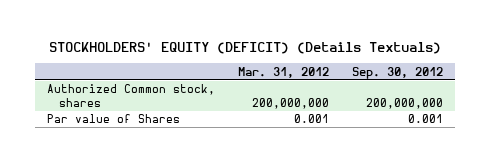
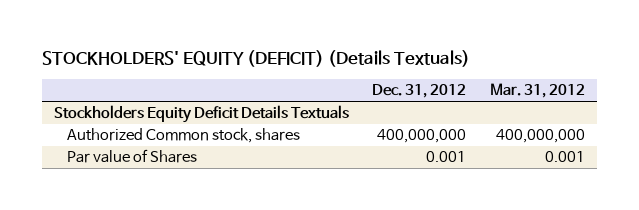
- | Mar. 31, 2012 | Sep. 30, 2012
+ | Dec. 31, 2012 | Mar. 31, 2012
- Authorized Common stock, shares | 200,000,000 | 200,000,000
+ Stockholders Equity Deficit Details Textuals
+ Authorized Common stock, shares | 400,000,000 | 400,000,000

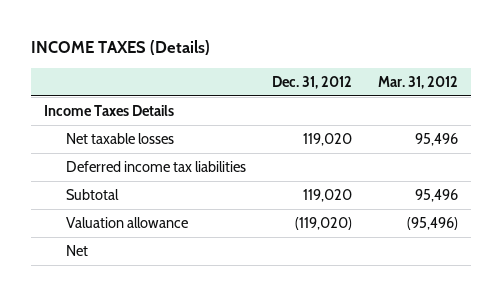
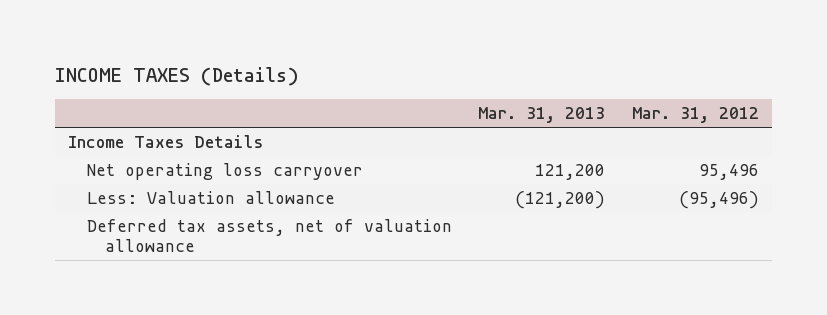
- | Dec. 31, 2012 | Mar. 31, 2012
+ | Mar. 31, 2013 | Mar. 31, 2012
- Net taxable losses | 119,020 | 95,496
- Deferred income tax liabilities
- Subtotal | 119,020 | 95,496
- Valuation allowance | (119,020) | (95,496)
- Net
+ Net operating loss carryover | 121,200 | 95,496
+ Less: Valuation allowance | (121,200) | (95,496)
+ Deferred tax assets, net of valuation allowance

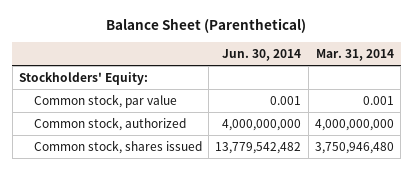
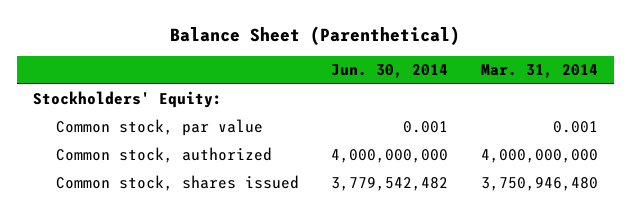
- Common stock, shares issued | 13,779,542,482 | 3,750,946,480
+ Common stock, shares issued | 3,779,542,482 | 3,750,946,480

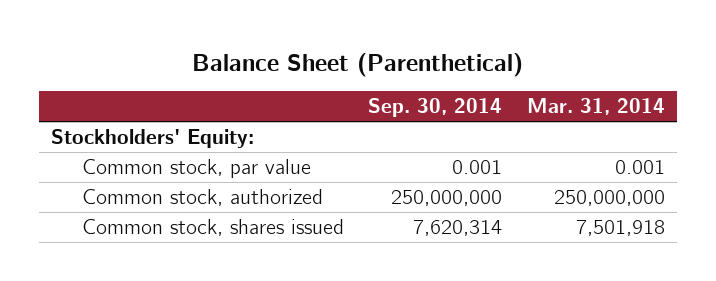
- | Jun. 30, 2014 | Mar. 31, 2014
+ | Sep. 30, 2014 | Mar. 31, 2014
- Common stock, authorized | 4,000,000,000 | 4,000,000,000
- Common stock, shares issued | 3,779,542,482 | 3,750,946,480
+ Common stock, authorized | 250,000,000 | 250,000,000
+ Common stock, shares issued | 7,620,314 | 7,501,918

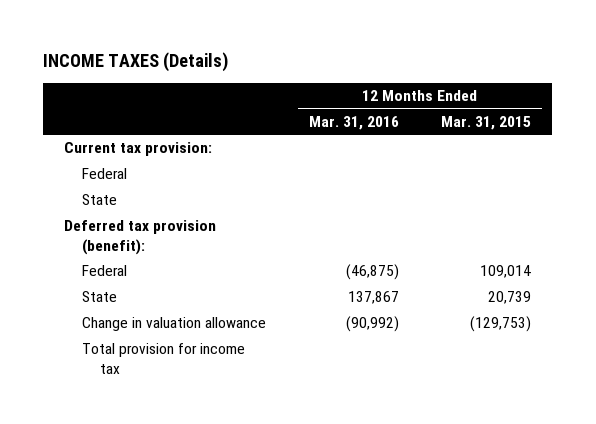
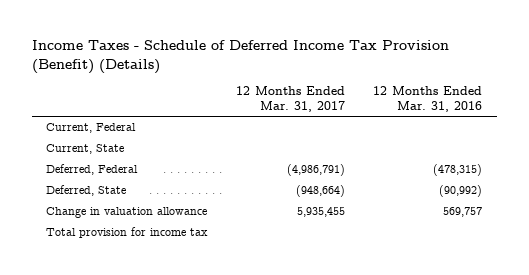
- INCOME TAXES (Details)
+ Income Taxes - Schedule of Deferred Income Tax Provision (Benefit) (Details)
- | 12 Months Ended Mar. 31, 2016 | 12 Months Ended Mar. 31, 2015
+ | 12 Months Ended Mar. 31, 2017 | 12 Months Ended Mar. 31, 2016
- Current tax provision:
- Federal
- State
- Deferred tax provision (benefit):
- Federal | (46,875) | 109,014
- State | 137,867 | 20,739
- Change in valuation allowance | (90,992) | (129,753)
+ Current, Federal
+ Current, State
+ Deferred, Federal | (4,986,791) | (478,315)
+ Deferred, State | (948,664) | (90,992)
+ Change in valuation allowance | 5,935,455 | 569,757

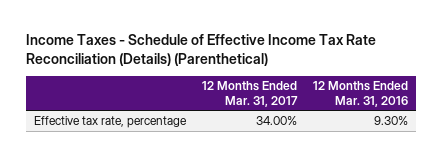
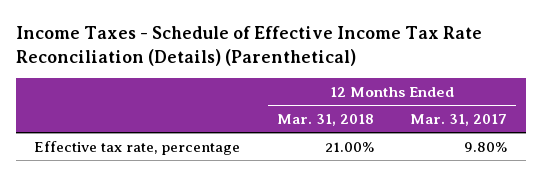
- | 12 Months Ended Mar. 31, 2017 | 12 Months Ended Mar. 31, 2016
+ | 12 Months Ended Mar. 31, 2018 | 12 Months Ended Mar. 31, 2017
- Effective tax rate, percentage | 34.00% | 9.30%
+ Effective tax rate, percentage | 21.00% | 9.80%

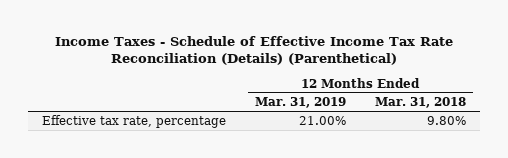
- | 12 Months Ended Mar. 31, 2018 | 12 Months Ended Mar. 31, 2017
+ | 12 Months Ended Mar. 31, 2019 | 12 Months Ended Mar. 31, 2018
- Effective tax rate, percentage | 21.00% | 9.80%
+ Effective tax rate, percentage | 21.00% | 9.80%

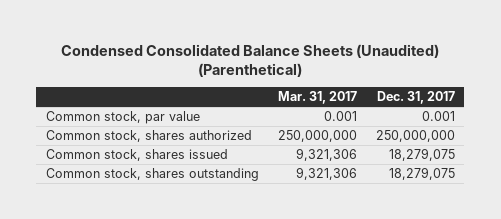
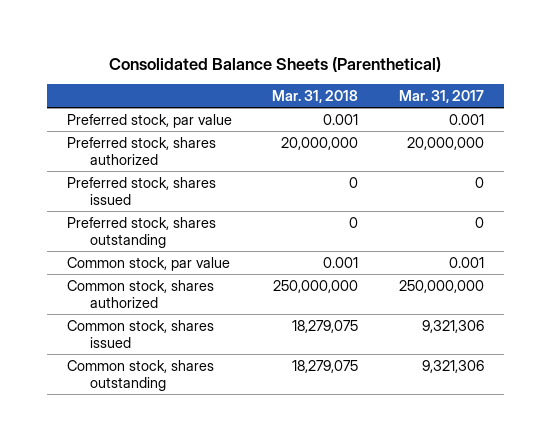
- Condensed Consolidated Balance Sheets (Unaudited) (Parenthetical)
+ Consolidated Balance Sheets (Parenthetical)
- | Mar. 31, 2017 | Dec. 31, 2017
+ | Mar. 31, 2018 | Mar. 31, 2017
+ Preferred stock, par value | 0.001 | 0.001
+ Preferred stock, shares authorized | 20,000,000 | 20,000,000
+ Preferred stock, shares issued | 0 | 0
+ Preferred stock, shares outstanding | 0 | 0

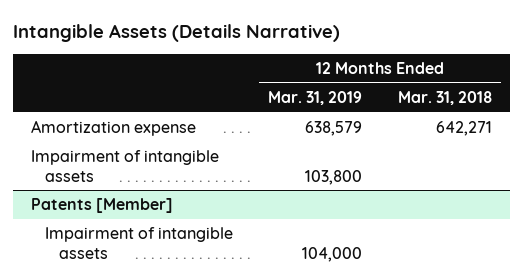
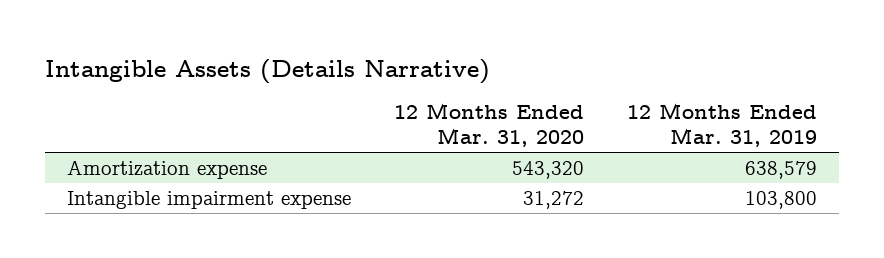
- | 12 Months Ended Mar. 31, 2019 | 12 Months Ended Mar. 31, 2018
+ | 12 Months Ended Mar. 31, 2020 | 12 Months Ended Mar. 31, 2019
- Impairment of intangible assets | 103,800 |
- Patents [Member]
- Impairment of intangible assets | 104,000 |
+ Intangible impairment expense | 31,272 | 103,800

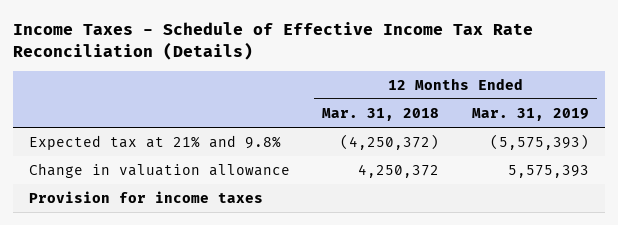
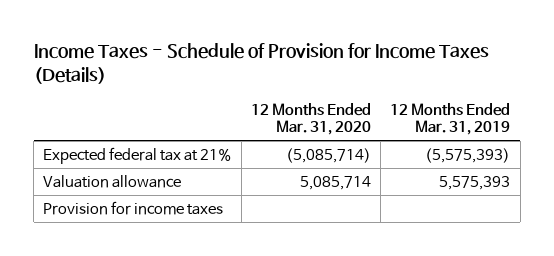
- Income Taxes - Schedule of Effective Income Tax Rate Reconciliation (Details)
+ Income Taxes - Schedule of Provision for Income Taxes (Details)
- | 12 Months Ended Mar. 31, 2018 | 12 Months Ended Mar. 31, 2019
+ | 12 Months Ended Mar. 31, 2020 | 12 Months Ended Mar. 31, 2019
- Expected tax at 21% and 9.8% | (4,250,372) | (5,575,393)
- Change in valuation allowance | 4,250,372 | 5,575,393
+ Expected federal tax at 21% | (5,085,714) | (5,575,393)
+ Valuation allowance | 5,085,714 | 5,575,393

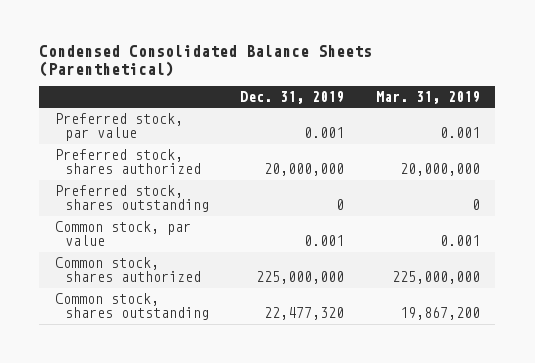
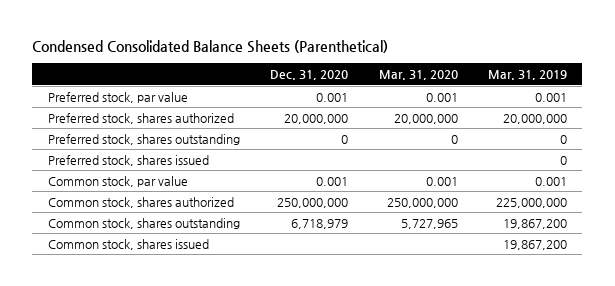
- | Dec. 31, 2019 | Mar. 31, 2019
+ | Dec. 31, 2020 | Mar. 31, 2020 | Mar. 31, 2019
+ Preferred stock, shares issued | | | 0
+ Common stock, shares issued | | | 19,867,200

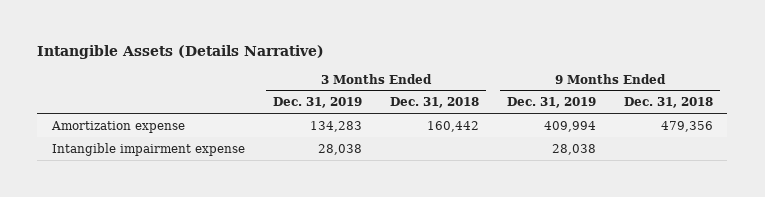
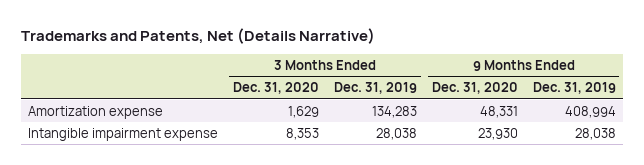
- Intangible Assets (Details Narrative)
+ Trademarks and Patents, Net (Details Narrative)
- | 3 Months Ended Dec. 31, 2019 | 3 Months Ended Dec. 31, 2018 | 9 Months Ended Dec. 31, 2019 | 9 Months Ended Dec. 31, 2018
+ | 3 Months Ended Dec. 31, 2020 | 3 Months Ended Dec. 31, 2019 | 9 Months Ended Dec. 31, 2020 | 9 Months Ended Dec. 31, 2019
- Amortization expense | 134,283 | 160,442 | 409,994 | 479,356
+ Amortization expense | 1,629 | 134,283 | 48,331 | 408,994

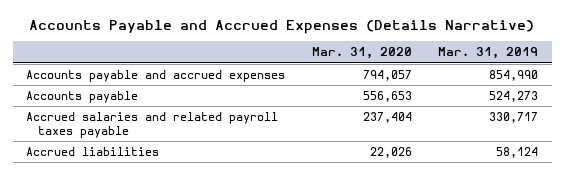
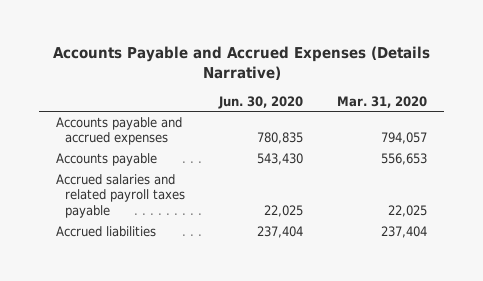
- | Mar. 31, 2020 | Mar. 31, 2019
+ | Jun. 30, 2020 | Mar. 31, 2020
- Accrued salaries and related payroll taxes payable | 237,404 | 330,717
- Accrued liabilities | 22,026 | 58,124
+ Accrued salaries and related payroll taxes payable | 22,025 | 22,025
+ Accrued liabilities | 237,404 | 237,404

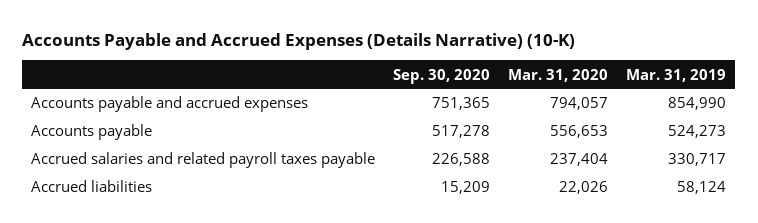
- Accounts Payable and Accrued Expenses (Details Narrative)
+ Accounts Payable and Accrued Expenses (Details Narrative) (10-K)
- | Jun. 30, 2020 | Mar. 31, 2020
+ | Sep. 30, 2020 | Mar. 31, 2020 | Mar. 31, 2019
- Accrued salaries and related payroll taxes payable | 22,025 | 22,025
- Accrued liabilities | 237,404 | 237,404
+ Accrued salaries and related payroll taxes payable | 226,588 | 237,404 | 330,717
+ Accrued liabilities | 15,209 | 22,026 | 58,124

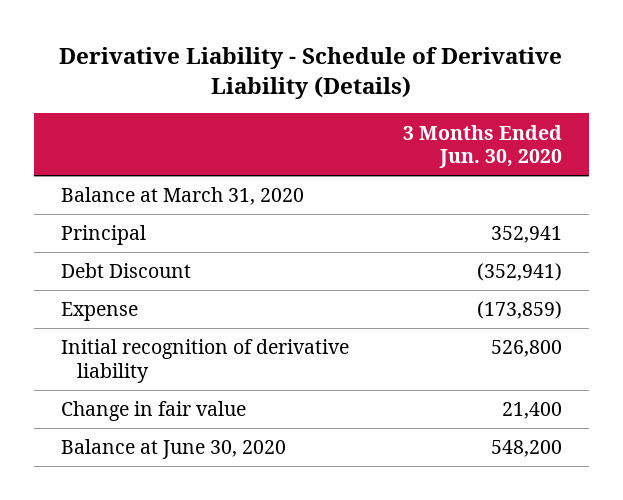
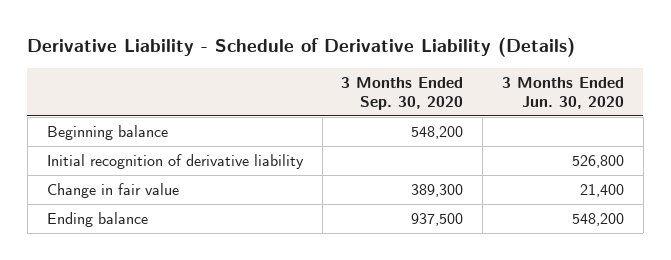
- | 3 Months Ended Jun. 30, 2020
+ | 3 Months Ended Sep. 30, 2020 | 3 Months Ended Jun. 30, 2020
- Balance at March 31, 2020
- Principal | 352,941
- Debt Discount | (352,941)
- Expense | (173,859)
+ Beginning balance | 548,200 |
- Balance at June 30, 2020 | 548,200
+ Ending balance | 937,500 | 548,200

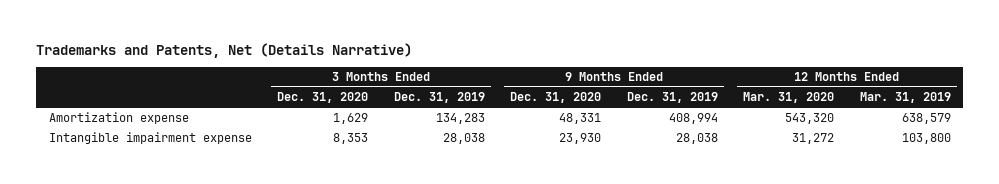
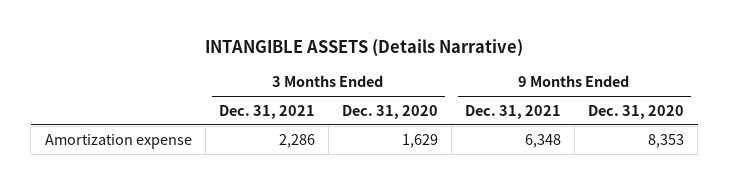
- Trademarks and Patents, Net (Details Narrative)
+ INTANGIBLE ASSETS (Details Narrative)
- | 3 Months Ended Dec. 31, 2020 | 3 Months Ended Dec. 31, 2019 | 9 Months Ended Dec. 31, 2020 | 9 Months Ended Dec. 31, 2019 | 12 Months Ended Mar. 31, 2020 | 12 Months Ended Mar. 31, 2019
+ | 3 Months Ended Dec. 31, 2021 | 3 Months Ended Dec. 31, 2020 | 9 Months Ended Dec. 31, 2021 | 9 Months Ended Dec. 31, 2020
- Amortization expense | 1,629 | 134,283 | 48,331 | 408,994 | 543,320 | 638,579
- Intangible impairment expense | 8,353 | 28,038 | 23,930 | 28,038 | 31,272 | 103,800
+ Amortization expense | 2,286 | 1,629 | 6,348 | 8,353

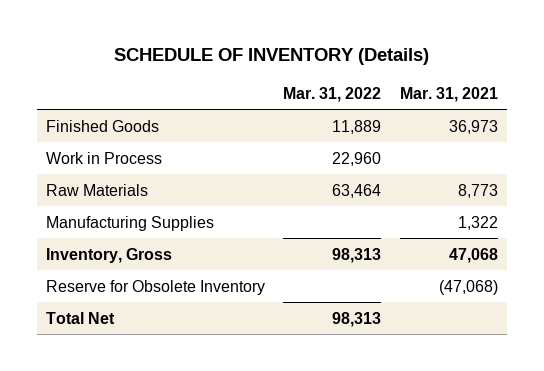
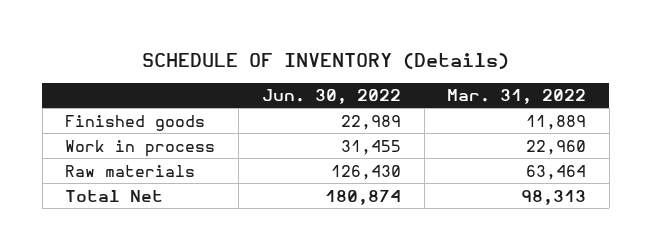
- | Mar. 31, 2022 | Mar. 31, 2021
+ | Jun. 30, 2022 | Mar. 31, 2022
- Finished Goods | 11,889 | 36,973
- Work in Process | 22,960 |
- Raw Materials | 63,464 | 8,773
- Manufacturing Supplies | | 1,322
- Inventory, Gross | 98,313 | 47,068
- Reserve for Obsolete Inventory | | (47,068)
+ Finished goods | 22,989 | 11,889
+ Work in process | 31,455 | 22,960
+ Raw materials | 126,430 | 63,464

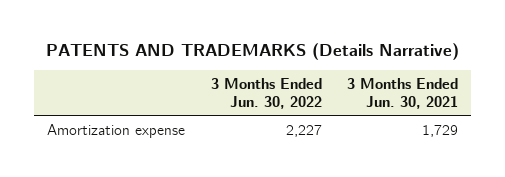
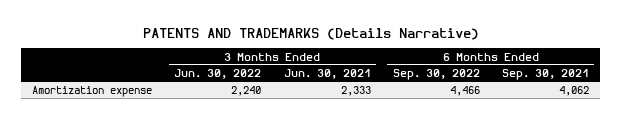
- | 3 Months Ended Jun. 30, 2022 | 3 Months Ended Jun. 30, 2021
+ | 3 Months Ended Jun. 30, 2022 | 3 Months Ended Jun. 30, 2021 | 6 Months Ended Sep. 30, 2022 | 6 Months Ended Sep. 30, 2021
- Amortization expense | 2,227 | 1,729
+ Amortization expense | 2,240 | 2,333 | 4,466 | 4,062

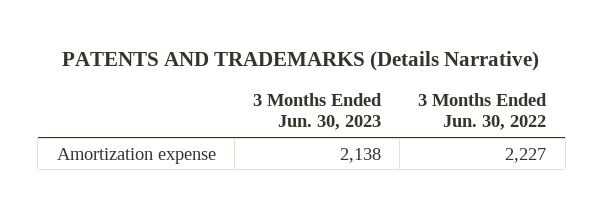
- | 3 Months Ended Jun. 30, 2022 | 3 Months Ended Jun. 30, 2021 | 6 Months Ended Sep. 30, 2022 | 6 Months Ended Sep. 30, 2021
+ | 3 Months Ended Jun. 30, 2023 | 3 Months Ended Jun. 30, 2022
- Amortization expense | 2,240 | 2,333 | 4,466 | 4,062
+ Amortization expense | 2,138 | 2,227

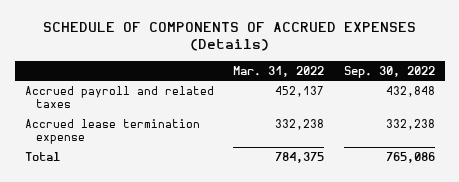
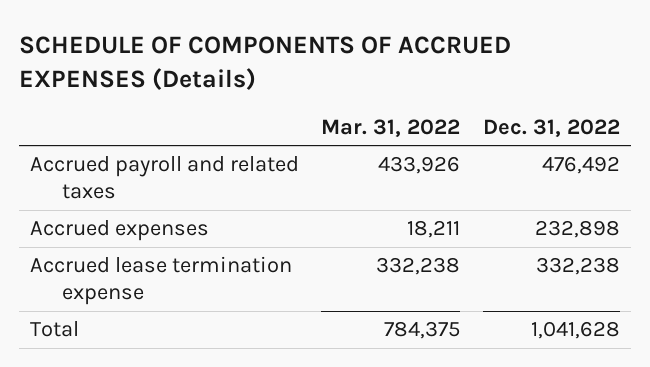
- | Mar. 31, 2022 | Sep. 30, 2022
+ | Mar. 31, 2022 | Dec. 31, 2022
- Accrued payroll and related taxes | 452,137 | 432,848
+ Accrued payroll and related taxes | 433,926 | 476,492
+ Accrued expenses | 18,211 | 232,898

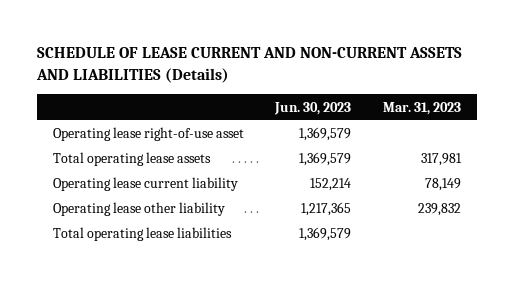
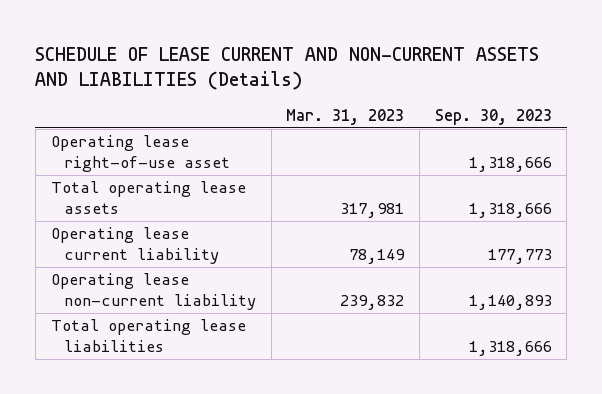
- | Jun. 30, 2023 | Mar. 31, 2023
+ | Mar. 31, 2023 | Sep. 30, 2023
- Operating lease other liability | 1,217,365 | 239,832
+ Operating lease non-current liability | 239,832 | 1,140,893

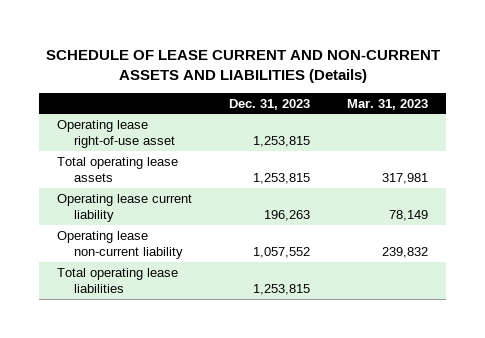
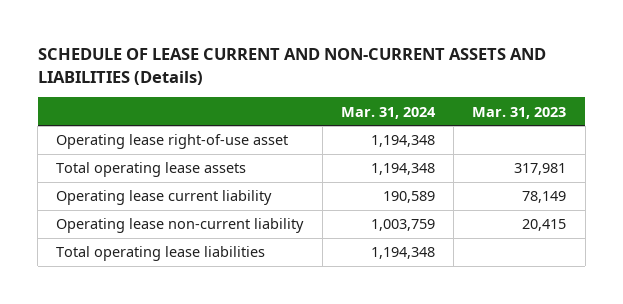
- | Dec. 31, 2023 | Mar. 31, 2023
+ | Mar. 31, 2024 | Mar. 31, 2023
- Operating lease non-current liability | 1,057,552 | 239,832
+ Operating lease non-current liability | 1,003,759 | 20,415

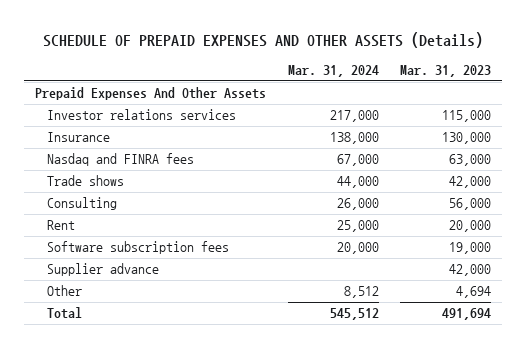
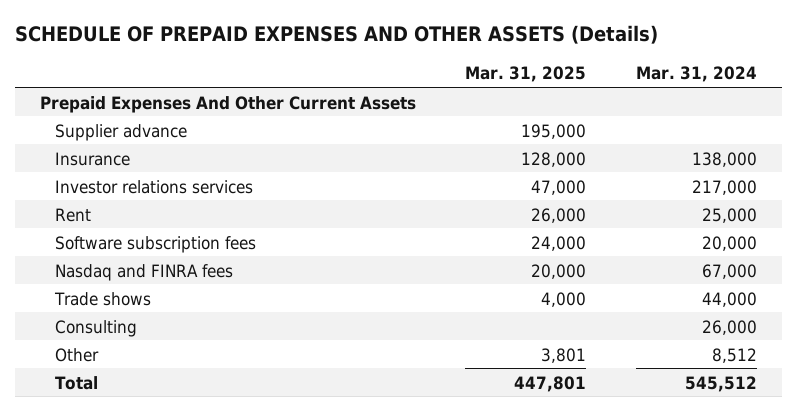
- | Mar. 31, 2024 | Mar. 31, 2023
+ | Mar. 31, 2025 | Mar. 31, 2024
- Prepaid Expenses And Other Assets
+ Prepaid Expenses And Other Current Assets
moved up: Supplier advance | 195,000 |
moved down: Investor relations services | 47,000 | 217,000
moved up: Rent | 26,000 | 25,000
moved up: Software subscription fees | 24,000 | 20,000

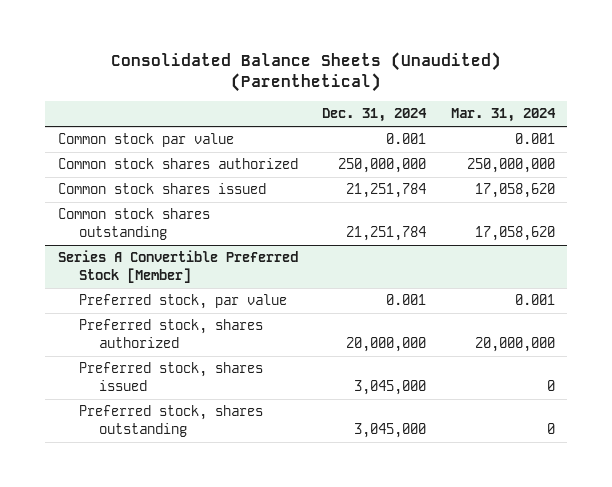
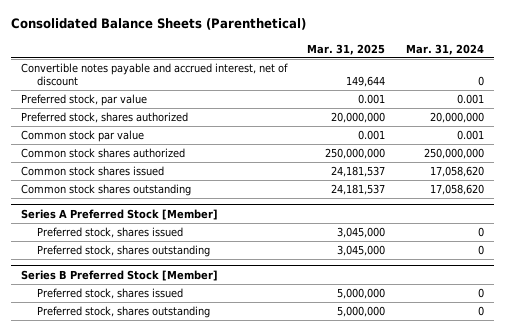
- Consolidated Balance Sheets (Unaudited) (Parenthetical)
+ Consolidated Balance Sheets (Parenthetical)
- | Dec. 31, 2024 | Mar. 31, 2024
+ | Mar. 31, 2025 | Mar. 31, 2024
+ Convertible notes payable and accrued interest, net of discount | 149,644 | 0
+ Preferred stock, par value | 0.001 | 0.001
+ Preferred stock, shares authorized | 20,000,000 | 20,000,000
- Series A Convertible Preferred Stock [Member]
- Preferred stock, par value | 0.001 | 0.001
- Preferred stock, shares authorized | 20,000,000 | 20,000,000
+ Series A Preferred Stock [Member]
+ Series B Preferred Stock [Member]
+ Preferred stock, shares issued | 5,000,000 | 0
+ Preferred stock, shares outstanding | 5,000,000 | 0

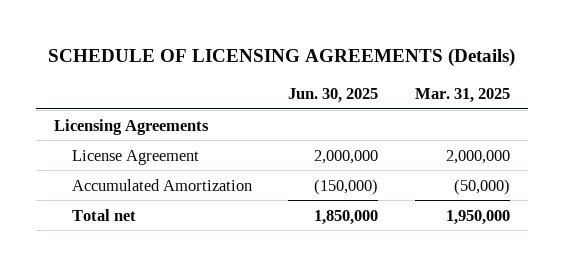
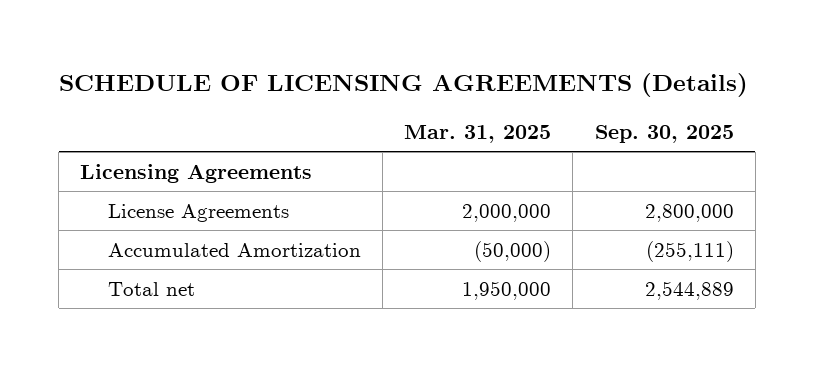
- | Jun. 30, 2025 | Mar. 31, 2025
+ | Mar. 31, 2025 | Sep. 30, 2025
- License Agreement | 2,000,000 | 2,000,000
+ License Agreements | 2,000,000 | 2,800,000

